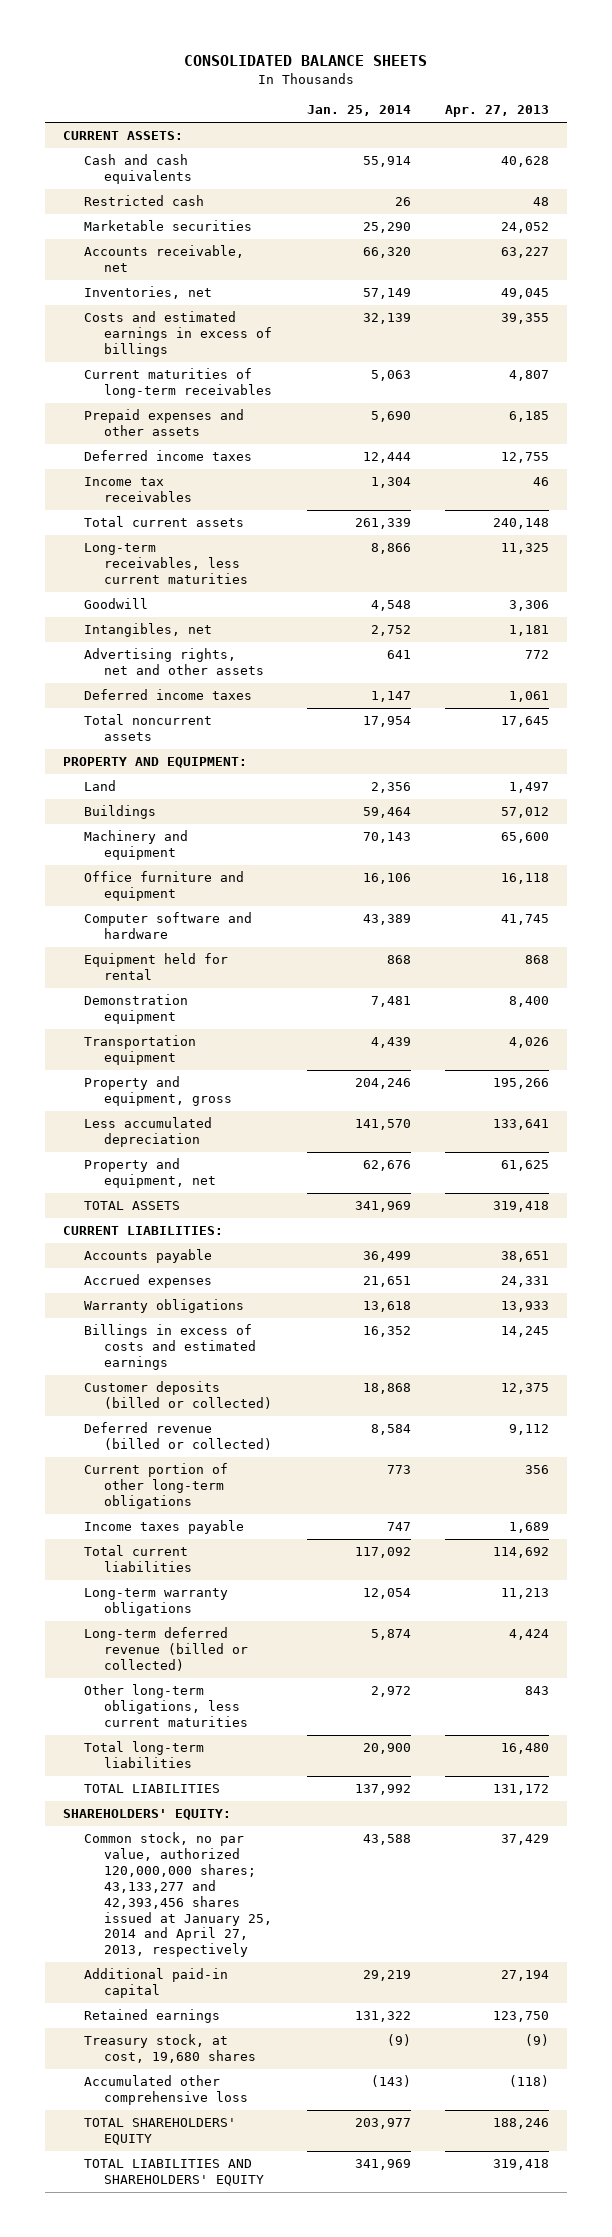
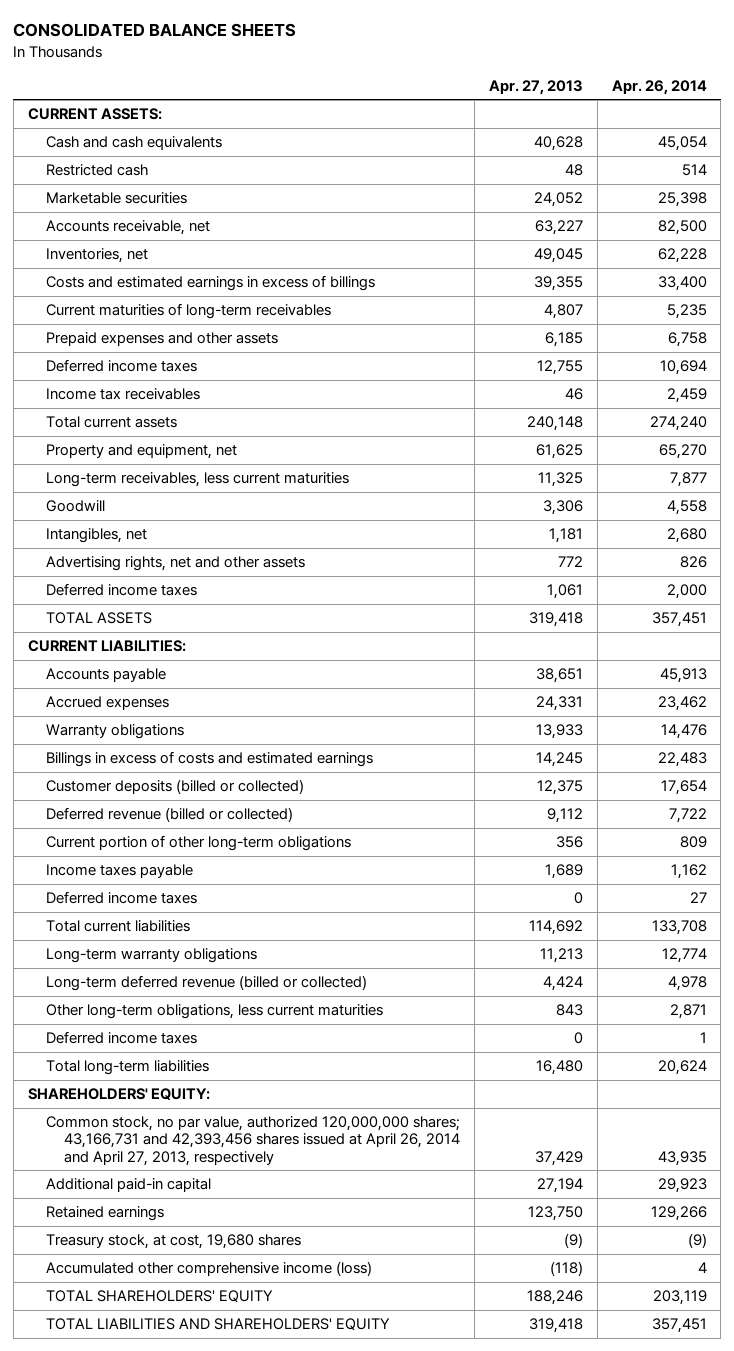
- | Jan. 25, 2014 | Apr. 27, 2013
+ | Apr. 27, 2013 | Apr. 26, 2014
moved up: Property and equipment, net | 61,625 | 65,270
- Total noncurrent assets | 17,954 | 17,645
- PROPERTY AND EQUIPMENT:
- Land | 2,356 | 1,497
- Buildings | 59,464 | 57,012
- Machinery and equipment | 70,143 | 65,600
- Office furniture and equipment | 16,106 | 16,118
- Computer software and hardware | 43,389 | 41,745
- Equipment held for rental | 868 | 868
- Demonstration equipment | 7,481 | 8,400
- Transportation equipment | 4,439 | 4,026
- Property and equipment, gross | 204,246 | 195,266
- Less accumulated depreciation | 141,570 | 133,641
+ Deferred income taxes | 0 | 27
+ Deferred income taxes | 0 | 1
- TOTAL LIABILITIES | 137,992 | 131,172
- Common stock, no par value, authorized 120,000,000 shares; 43,133,277 and 42,393,456 shares issued at January 25, 2014 and April 27, 2013, respectively | 43,588 | 37,429
+ Common stock, no par value, authorized 120,000,000 shares; 43,166,731 and 42,393,456 shares issued at April 26, 2014 and April 27, 2013, respectively | 37,429 | 43,935
- Accumulated other comprehensive loss | (143) | (118)
+ Accumulated other comprehensive income (loss) | (118) | 4

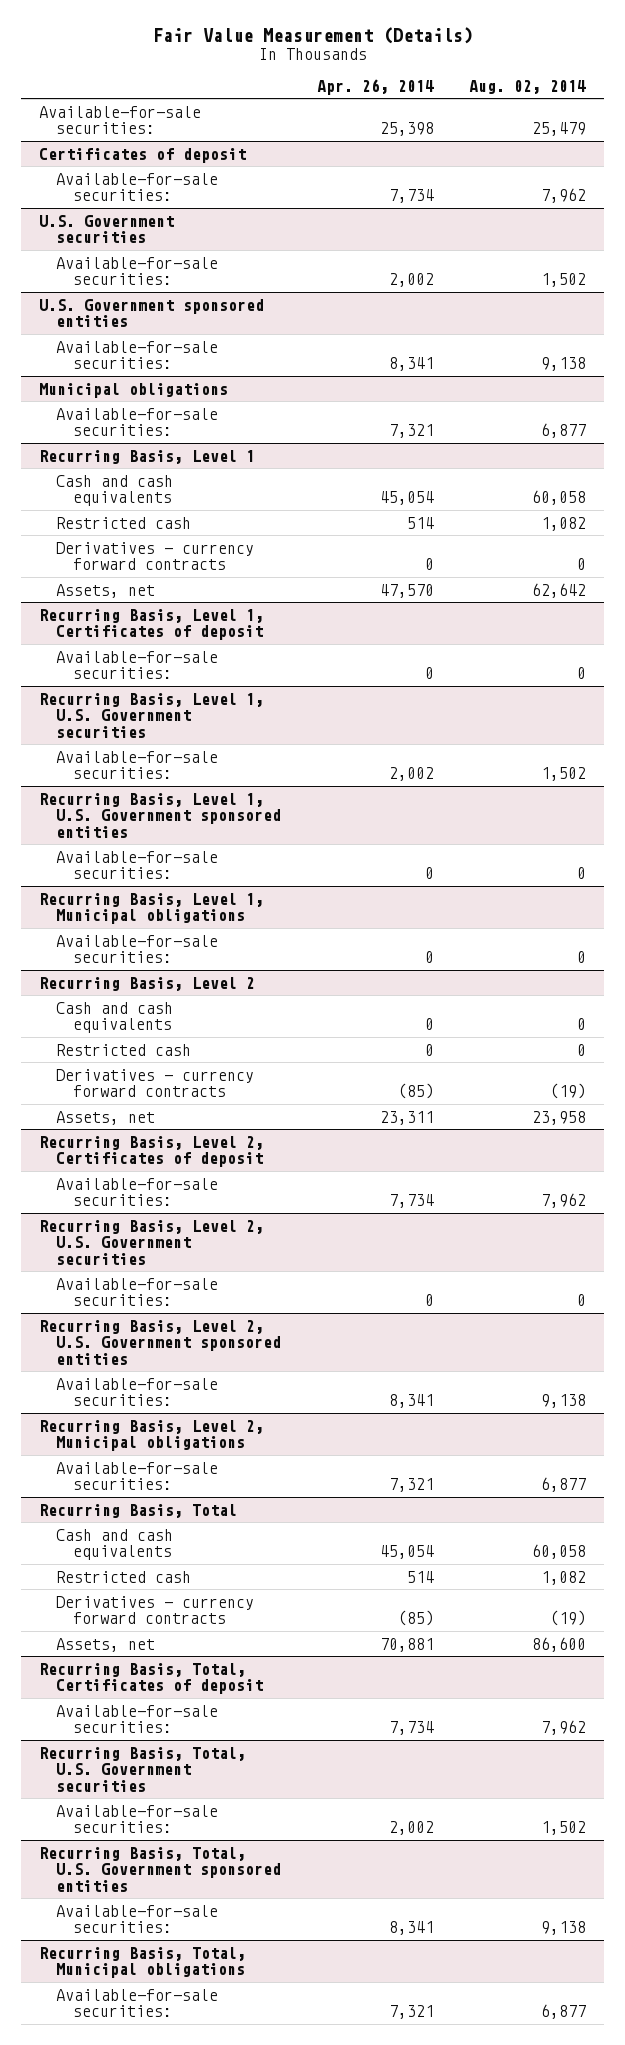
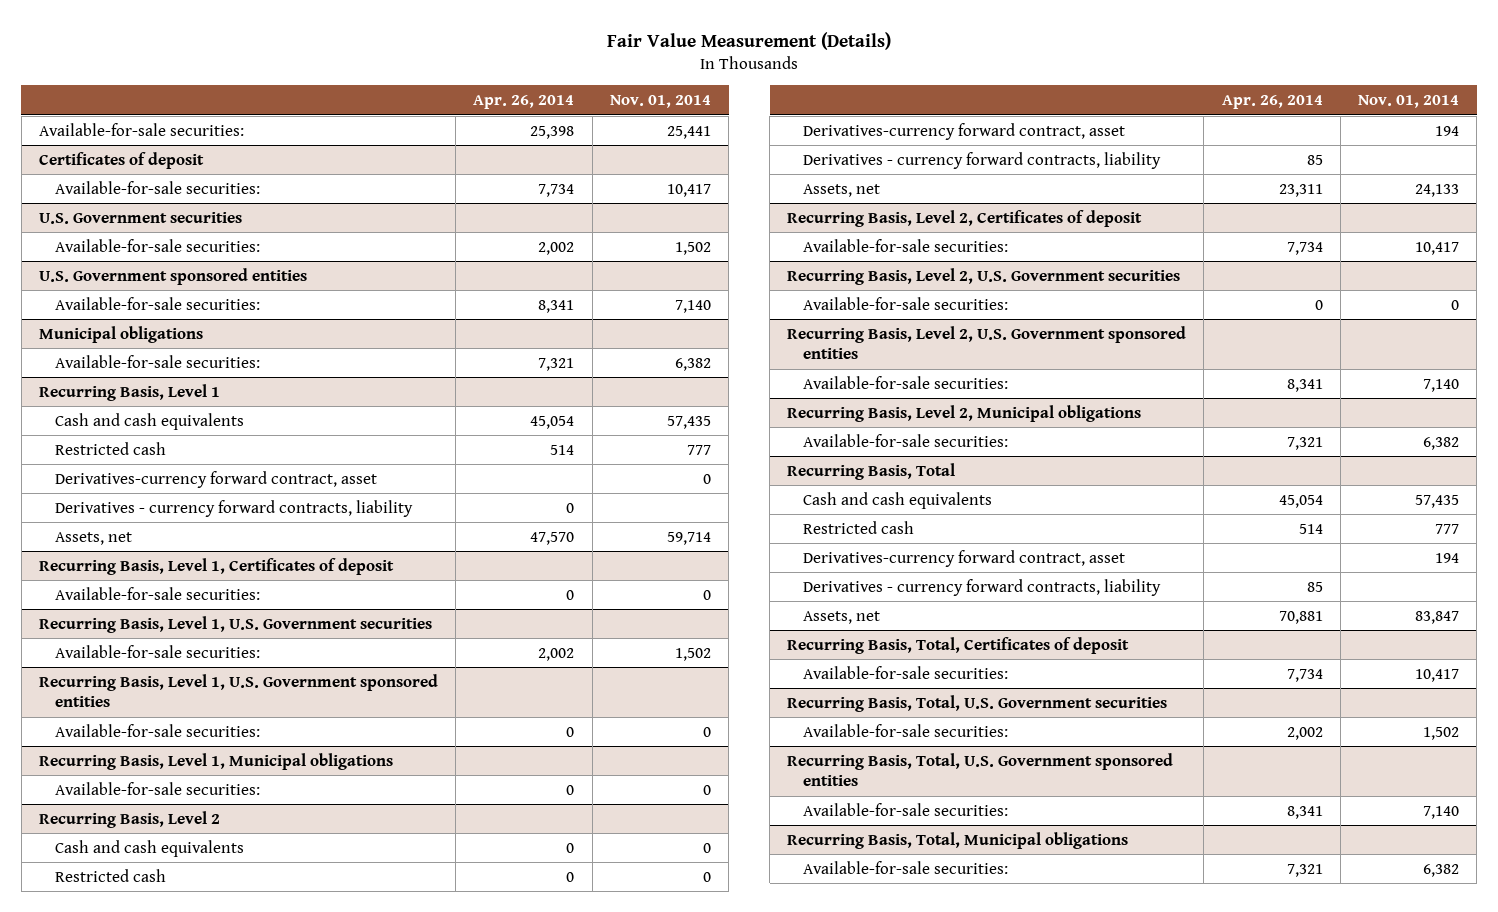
- | Apr. 26, 2014 | Aug. 02, 2014
+ | Apr. 26, 2014 | Nov. 01, 2014
@ Recurring Basis, Level 1
- Derivatives - currency forward contracts | 0 | 0
+ Derivatives-currency forward contract, asset | | 0
+ Derivatives - currency forward contracts, liability | 0 |
@ Recurring Basis, Level 2
- Derivatives - currency forward contracts | (85) | (19)
+ Derivatives-currency forward contract, asset | | 194
+ Derivatives - currency forward contracts, liability | 85 |
@ Recurring Basis, Total
- Derivatives - currency forward contracts | (85) | (19)
+ Derivatives-currency forward contract, asset | | 194
+ Derivatives - currency forward contracts, liability | 85 |

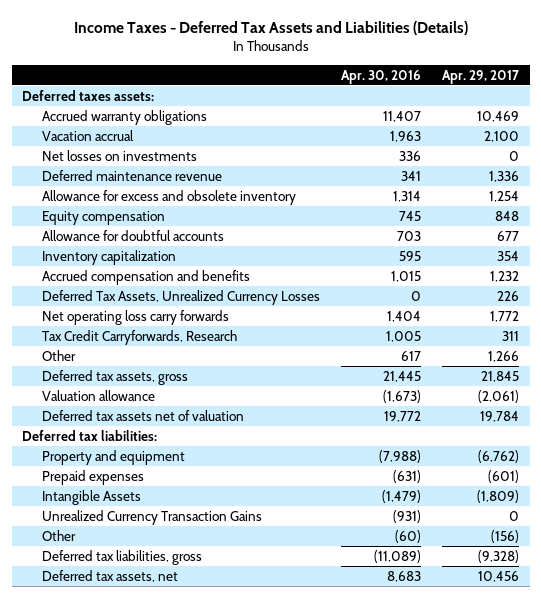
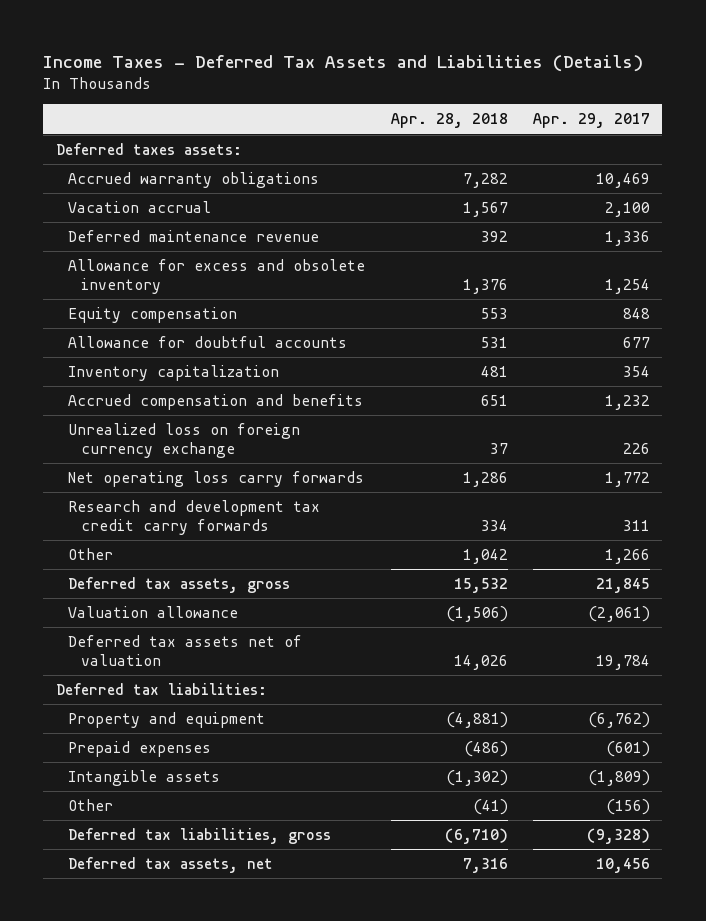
- | Apr. 30, 2016 | Apr. 29, 2017
+ | Apr. 28, 2018 | Apr. 29, 2017
- Net losses on investments | 336 | 0
- Deferred Tax Assets, Unrealized Currency Losses | 0 | 226
+ Unrealized loss on foreign currency exchange | 37 | 226
- Tax Credit Carryforwards, Research | 1,005 | 311
+ Research and development tax credit carry forwards | 334 | 311
- Intangible Assets | (1,479) | (1,809)
- Unrealized Currency Transaction Gains | (931) | 0
+ Intangible assets | (1,302) | (1,809)

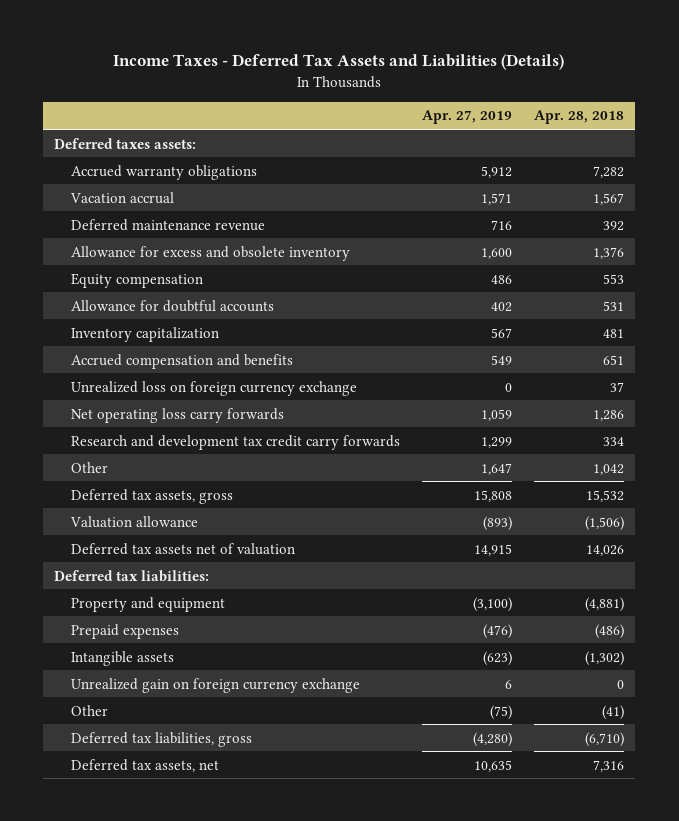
- | Apr. 28, 2018 | Apr. 29, 2017
+ | Apr. 27, 2019 | Apr. 28, 2018
+ Unrealized gain on foreign currency exchange | 6 | 0

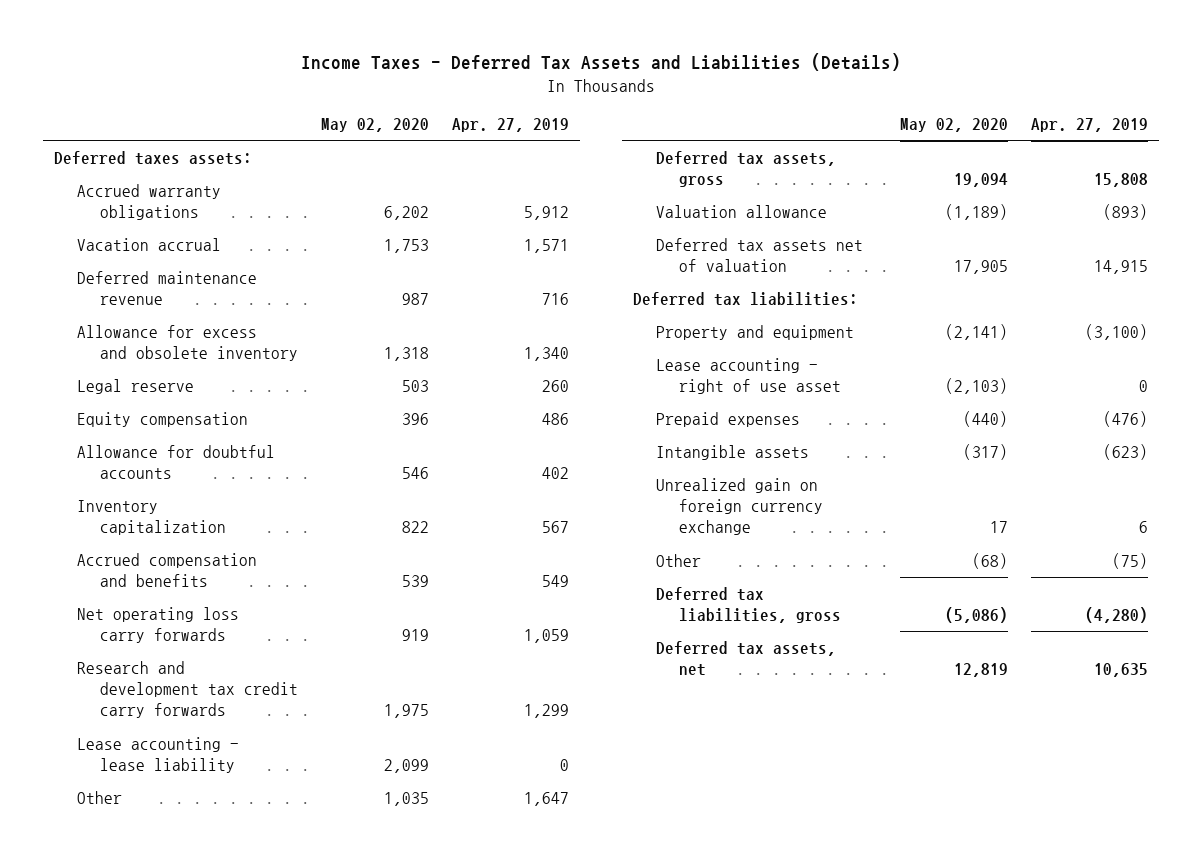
- | Apr. 27, 2019 | Apr. 28, 2018
+ | May 02, 2020 | Apr. 27, 2019
- Allowance for excess and obsolete inventory | 1,600 | 1,376
+ Allowance for excess and obsolete inventory | 1,318 | 1,340
+ Legal reserve | 503 | 260
- Unrealized loss on foreign currency exchange | 0 | 37
+ Lease accounting - lease liability | 2,099 | 0
+ Lease accounting - right of use asset | (2,103) | 0

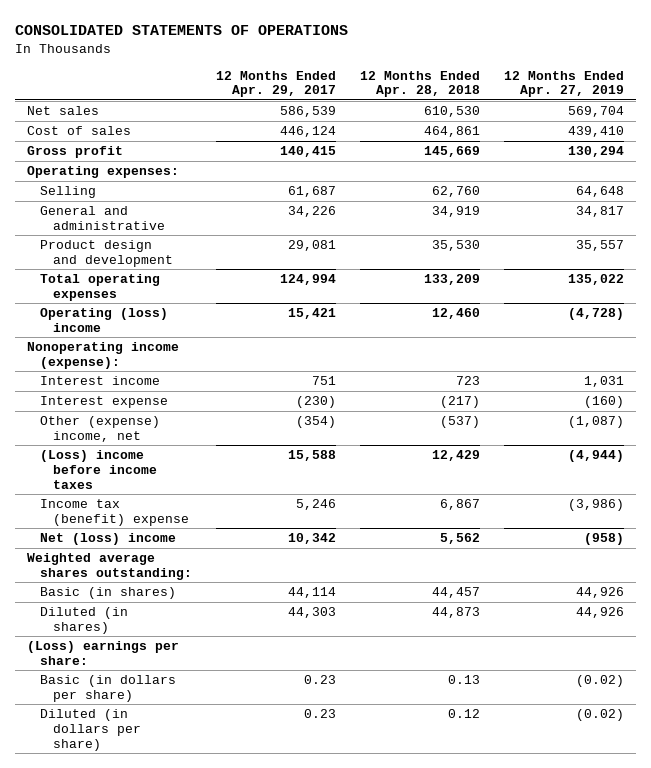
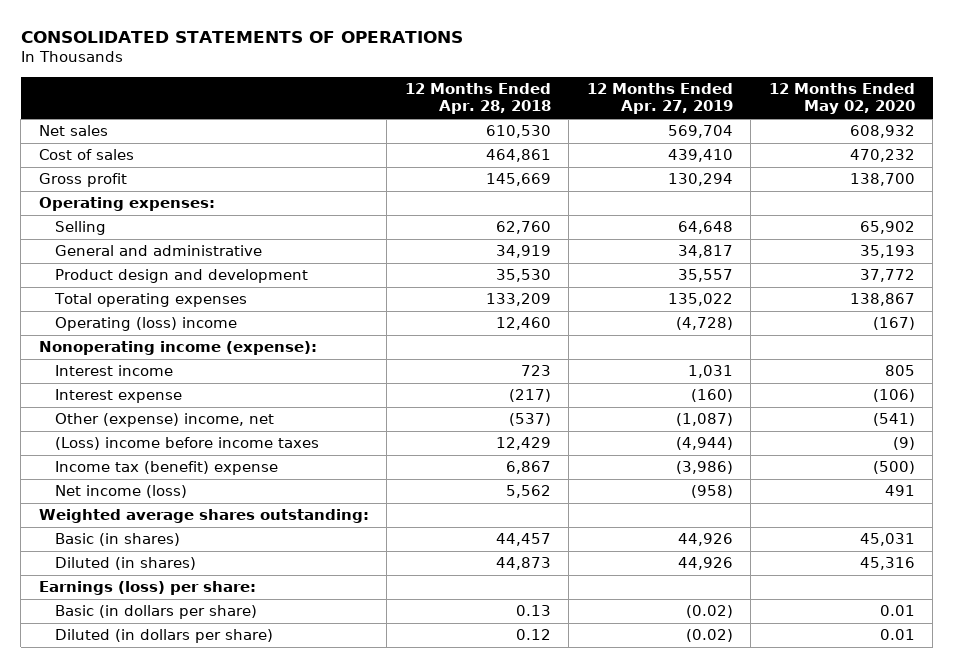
- | 12 Months Ended Apr. 29, 2017 | 12 Months Ended Apr. 28, 2018 | 12 Months Ended Apr. 27, 2019
+ | 12 Months Ended Apr. 28, 2018 | 12 Months Ended Apr. 27, 2019 | 12 Months Ended May 02, 2020
- Net (loss) income | 10,342 | 5,562 | (958)
+ Net income (loss) | 5,562 | (958) | 491
- (Loss) earnings per share:
+ Earnings (loss) per share:

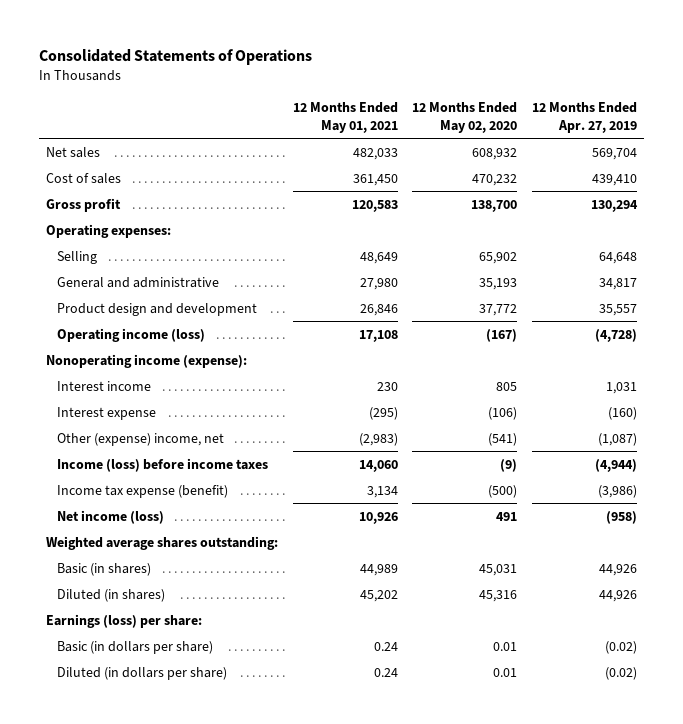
- CONSOLIDATED STATEMENTS OF OPERATIONS
+ Consolidated Statements of Operations
- | 12 Months Ended Apr. 28, 2018 | 12 Months Ended Apr. 27, 2019 | 12 Months Ended May 02, 2020
+ | 12 Months Ended May 01, 2021 | 12 Months Ended May 02, 2020 | 12 Months Ended Apr. 27, 2019
- Total operating expenses | 133,209 | 135,022 | 138,867
- Operating (loss) income | 12,460 | (4,728) | (167)
+ Operating income (loss) | 17,108 | (167) | (4,728)
- (Loss) income before income taxes | 12,429 | (4,944) | (9)
- Income tax (benefit) expense | 6,867 | (3,986) | (500)
+ Income (loss) before income taxes | 14,060 | (9) | (4,944)
+ Income tax expense (benefit) | 3,134 | (500) | (3,986)

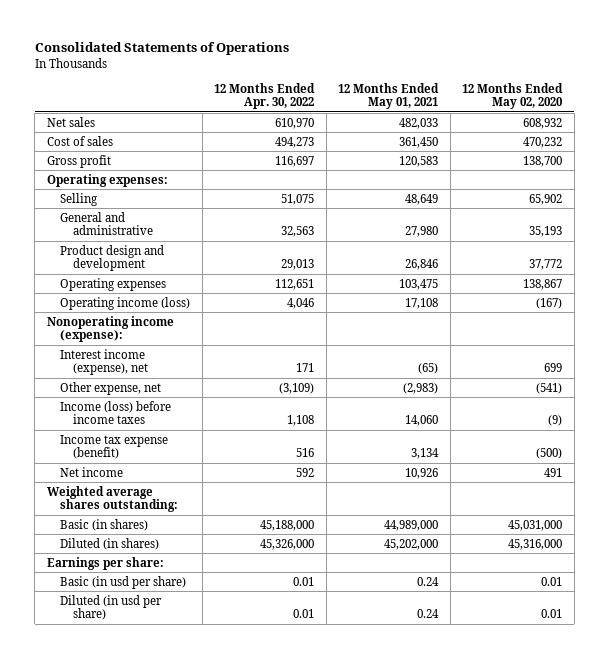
- | 12 Months Ended May 01, 2021 | 12 Months Ended May 02, 2020 | 12 Months Ended Apr. 27, 2019
+ | 12 Months Ended Apr. 30, 2022 | 12 Months Ended May 01, 2021 | 12 Months Ended May 02, 2020
+ Operating expenses | 112,651 | 103,475 | 138,867
- Interest income | 230 | 805 | 1,031
- Interest expense | (295) | (106) | (160)
- Other (expense) income, net | (2,983) | (541) | (1,087)
+ Interest income (expense), net | 171 | (65) | 699
+ Other expense, net | (3,109) | (2,983) | (541)
- Net income (loss) | 10,926 | 491 | (958)
+ Net income | 592 | 10,926 | 491
- Basic (in shares) | 44,989 | 45,031 | 44,926
- Diluted (in shares) | 45,202 | 45,316 | 44,926
- Earnings (loss) per share:
- Basic (in dollars per share) | 0.24 | 0.01 | (0.02)
- Diluted (in dollars per share) | 0.24 | 0.01 | (0.02)
+ Basic (in shares) | 45,188,000 | 44,989,000 | 45,031,000
+ Diluted (in shares) | 45,326,000 | 45,202,000 | 45,316,000
+ Earnings per share:
+ Basic (in usd per share) | 0.01 | 0.24 | 0.01
+ Diluted (in usd per share) | 0.01 | 0.24 | 0.01

